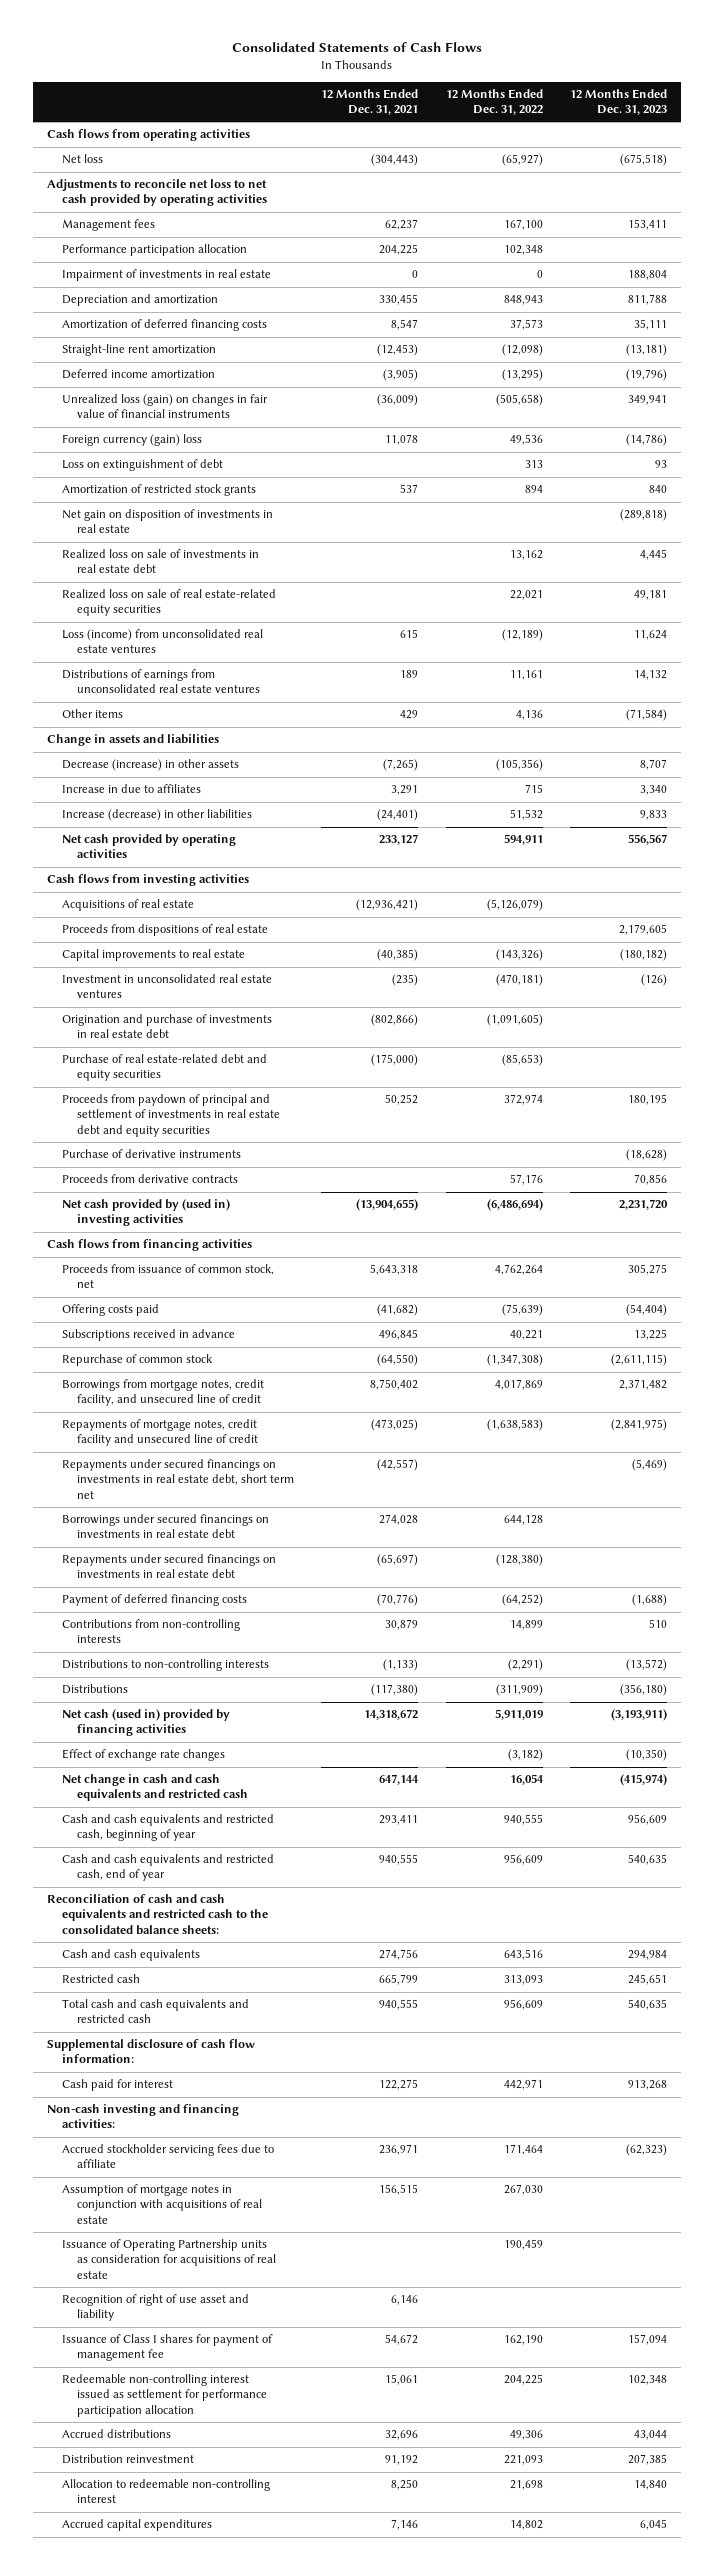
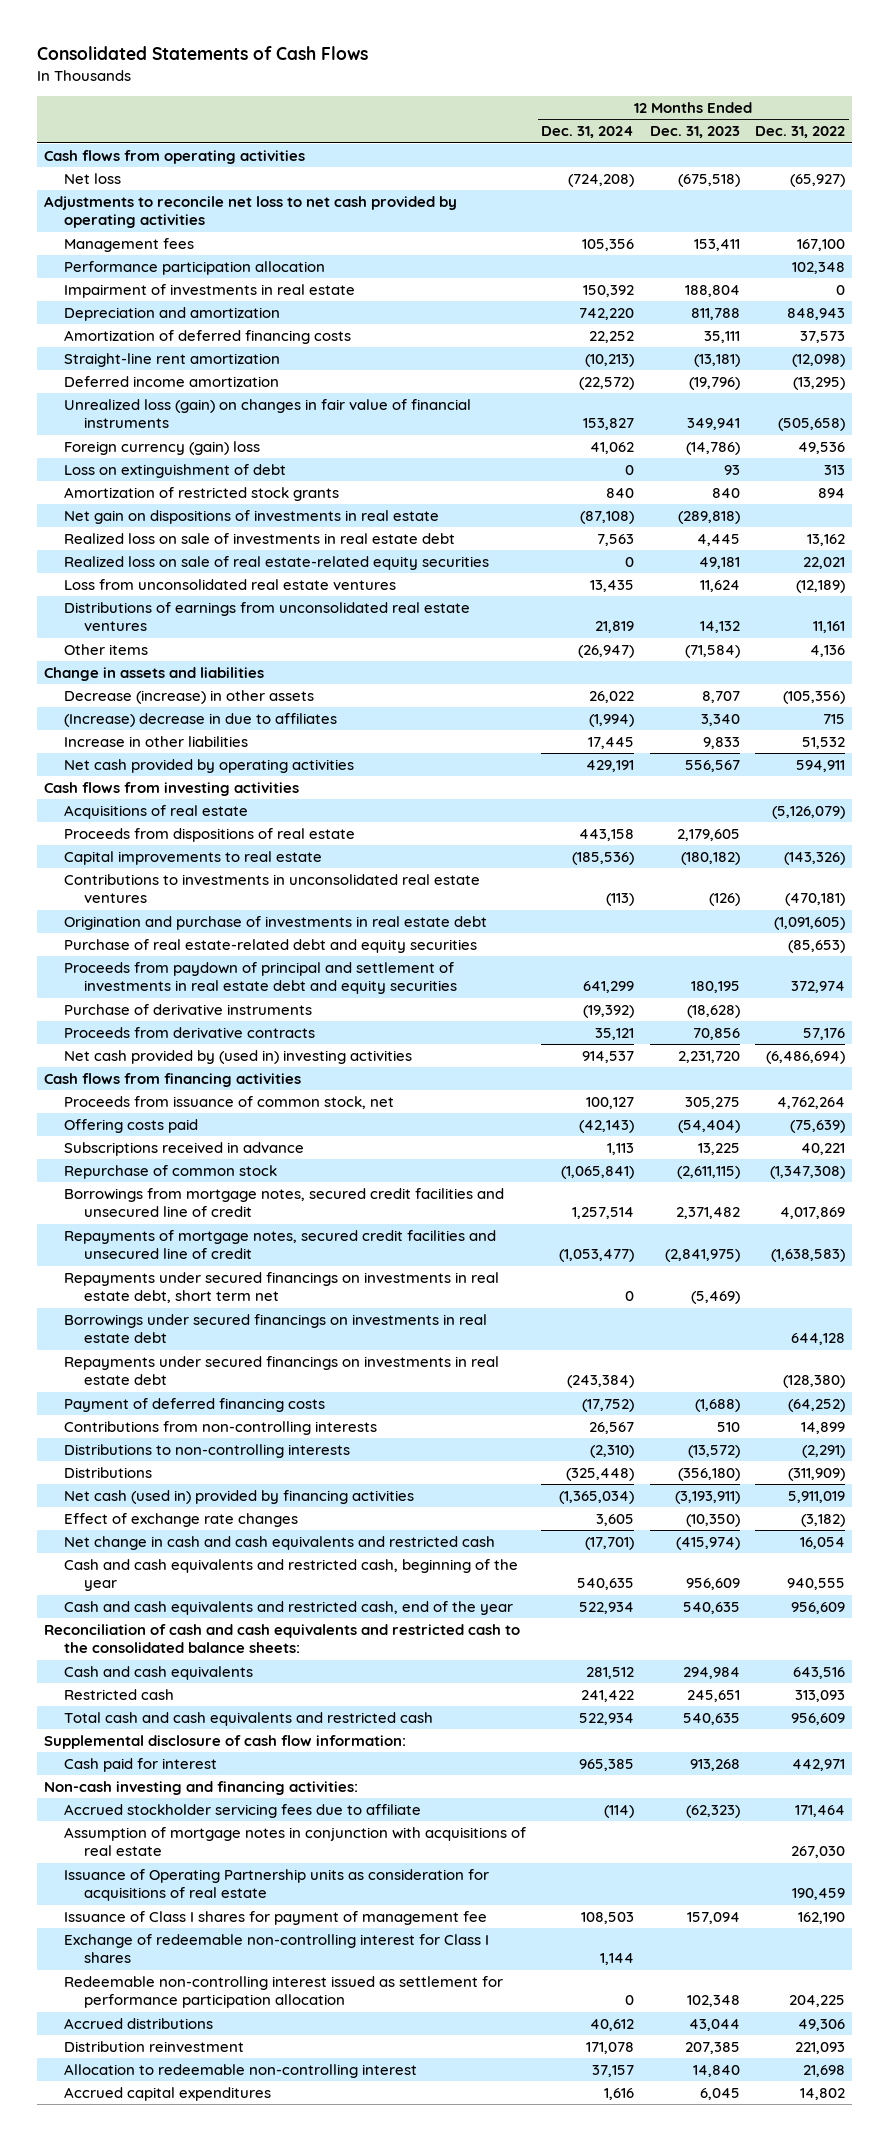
- | 12 Months Ended Dec. 31, 2021 | 12 Months Ended Dec. 31, 2022 | 12 Months Ended Dec. 31, 2023
+ | 12 Months Ended Dec. 31, 2024 | 12 Months Ended Dec. 31, 2023 | 12 Months Ended Dec. 31, 2022
- Net gain on disposition of investments in real estate | | | (289,818)
+ Net gain on dispositions of investments in real estate | (87,108) | (289,818) |
- Loss (income) from unconsolidated real estate ventures | 615 | (12,189) | 11,624
+ Loss from unconsolidated real estate ventures | 13,435 | 11,624 | (12,189)
- Increase in due to affiliates | 3,291 | 715 | 3,340
- Increase (decrease) in other liabilities | (24,401) | 51,532 | 9,833
+ (Increase) decrease in due to affiliates | (1,994) | 3,340 | 715
+ Increase in other liabilities | 17,445 | 9,833 | 51,532
- Investment in unconsolidated real estate ventures | (235) | (470,181) | (126)
+ Contributions to investments in unconsolidated real estate ventures | (113) | (126) | (470,181)
- Borrowings from mortgage notes, credit facility, and unsecured line of credit | 8,750,402 | 4,017,869 | 2,371,482
- Repayments of mortgage notes, credit facility and unsecured line of credit | (473,025) | (1,638,583) | (2,841,975)
+ Borrowings from mortgage notes, secured credit facilities and unsecured line of credit | 1,257,514 | 2,371,482 | 4,017,869
+ Repayments of mortgage notes, secured credit facilities and unsecured line of credit | (1,053,477) | (2,841,975) | (1,638,583)
- Cash and cash equivalents and restricted cash, beginning of year | 293,411 | 940,555 | 956,609
- Cash and cash equivalents and restricted cash, end of year | 940,555 | 956,609 | 540,635
+ Cash and cash equivalents and restricted cash, beginning of the year | 540,635 | 956,609 | 940,555
+ Cash and cash equivalents and restricted cash, end of the year | 522,934 | 540,635 | 956,609
- Recognition of right of use asset and liability | 6,146 | |
+ Exchange of redeemable non-controlling interest for Class I shares | 1,144 | |

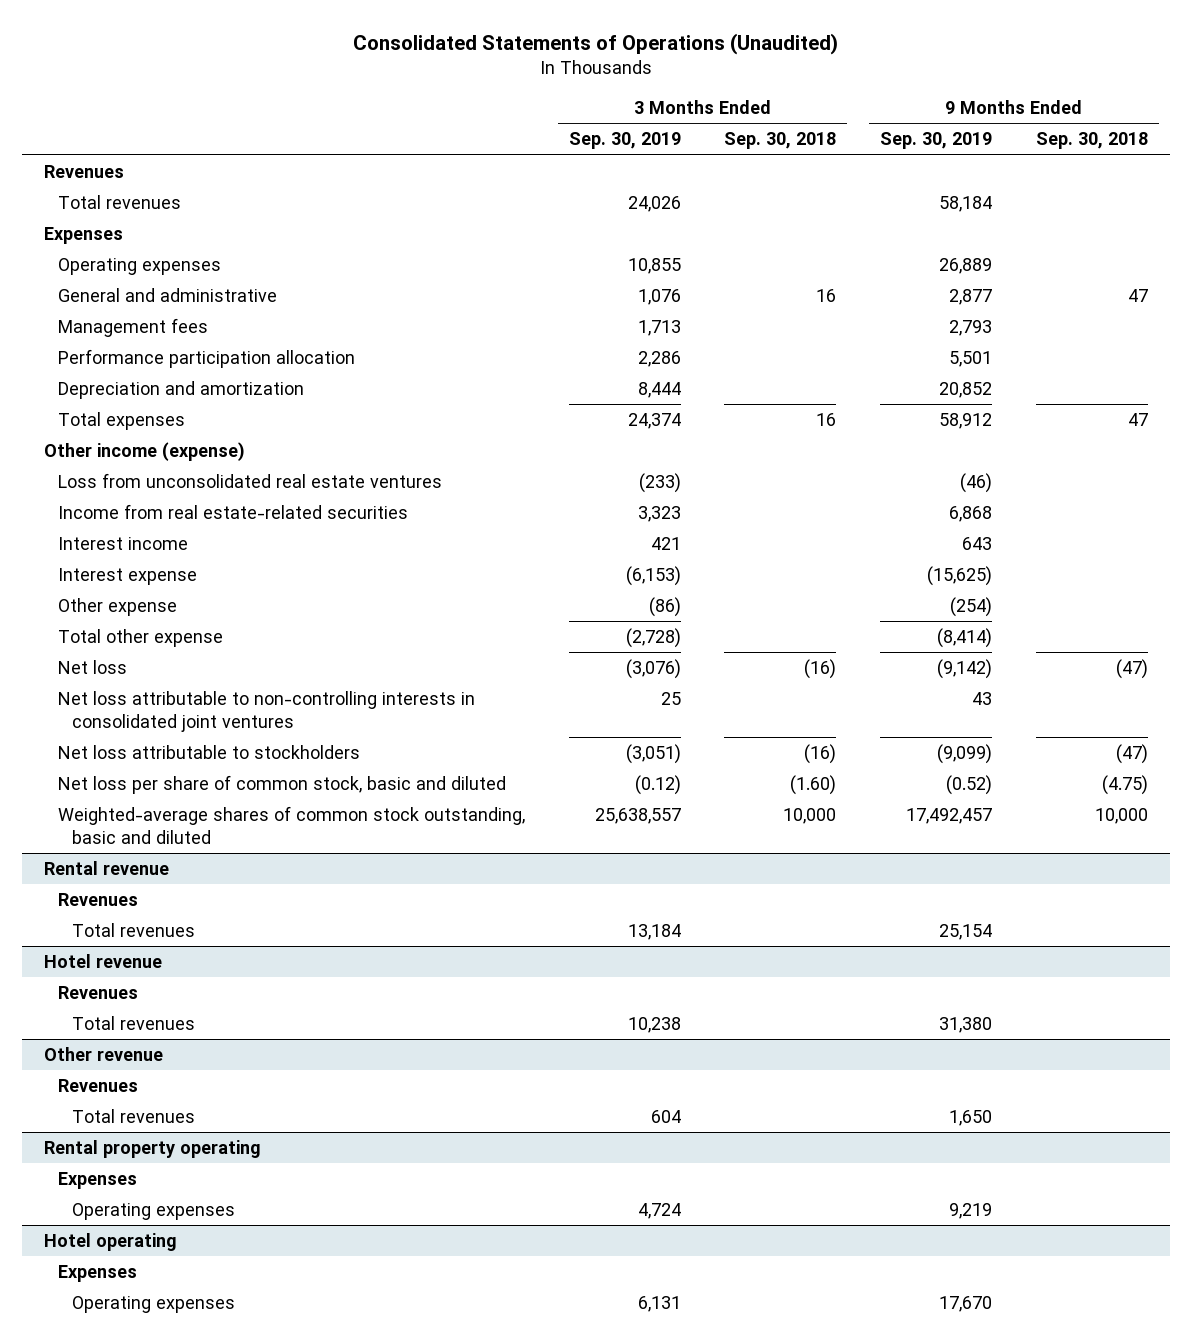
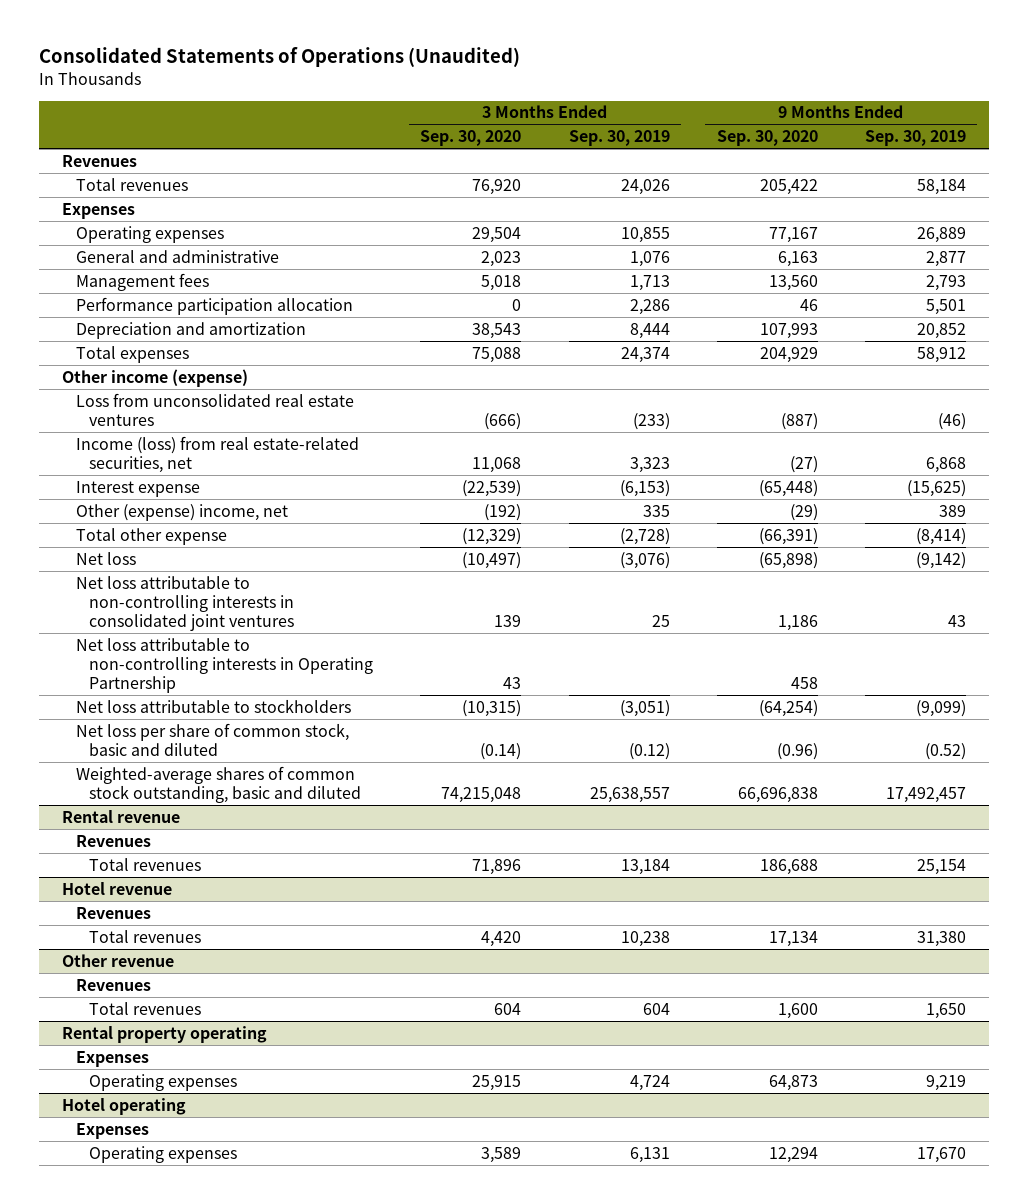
- | 3 Months Ended Sep. 30, 2019 | 3 Months Ended Sep. 30, 2018 | 9 Months Ended Sep. 30, 2019 | 9 Months Ended Sep. 30, 2018
+ | 3 Months Ended Sep. 30, 2020 | 3 Months Ended Sep. 30, 2019 | 9 Months Ended Sep. 30, 2020 | 9 Months Ended Sep. 30, 2019
- Income from real estate-related securities | 3,323 | | 6,868 |
- Interest income | 421 | | 643 |
+ Income (loss) from real estate-related securities, net | 11,068 | 3,323 | (27) | 6,868
- Other expense | (86) | | (254) |
+ Other (expense) income, net | (192) | 335 | (29) | 389
+ Net loss attributable to non-controlling interests in Operating Partnership | 43 | | 458 |

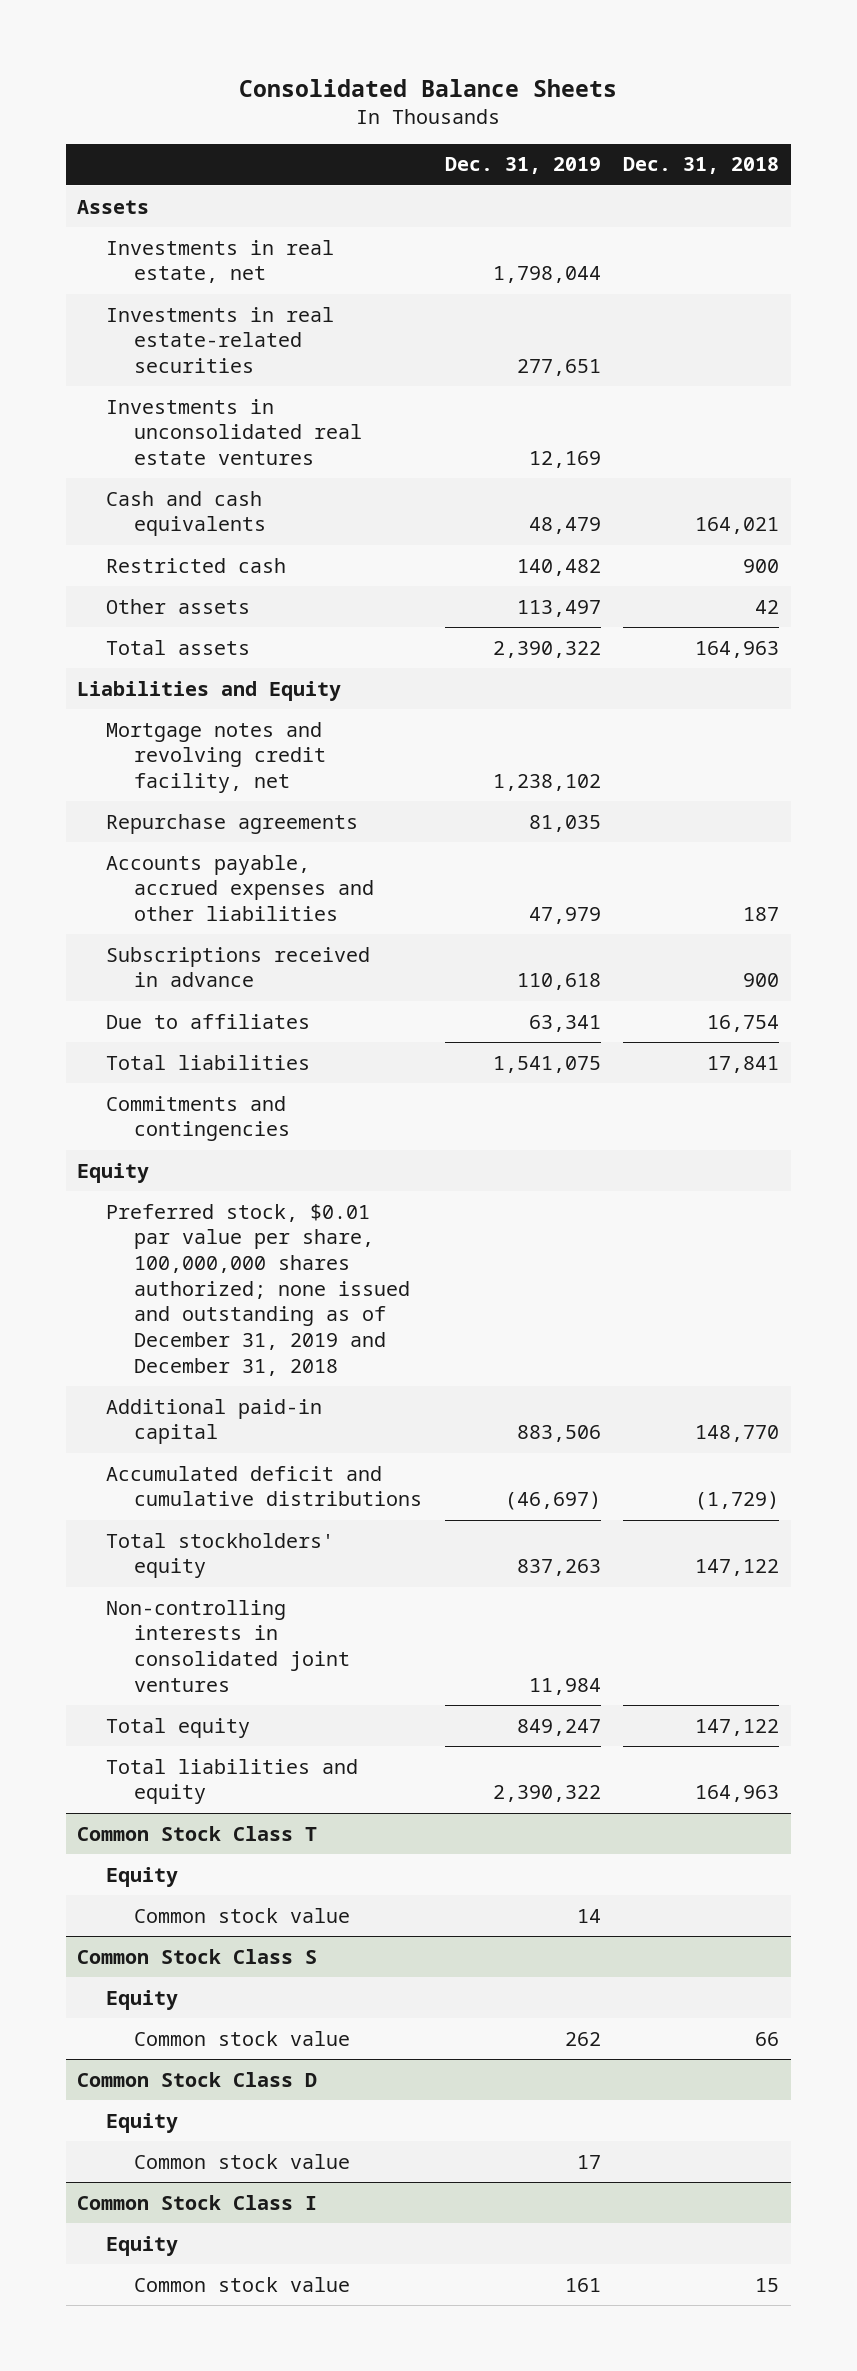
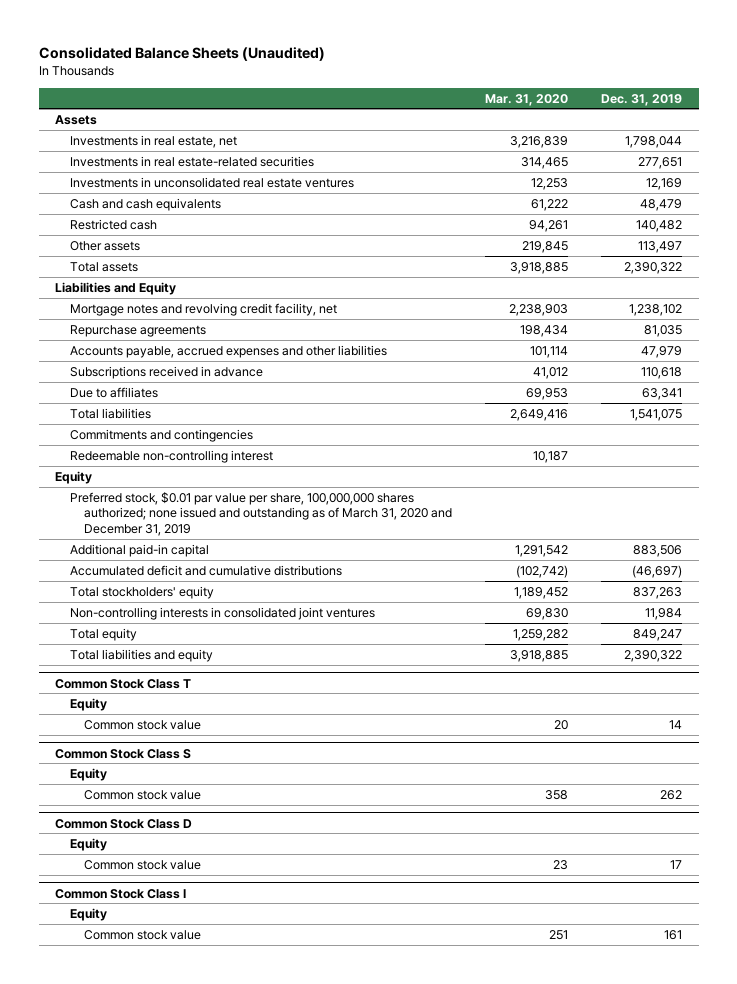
- Consolidated Balance Sheets
+ Consolidated Balance Sheets (Unaudited)
- | Dec. 31, 2019 | Dec. 31, 2018
+ | Mar. 31, 2020 | Dec. 31, 2019
+ Redeemable non-controlling interest | 10,187 |
- Preferred stock, $0.01 par value per share, 100,000,000 shares authorized; none issued and outstanding as of December 31, 2019 and December 31, 2018
+ Preferred stock, $0.01 par value per share, 100,000,000 shares authorized; none issued and outstanding as of March 31, 2020 and December 31, 2019

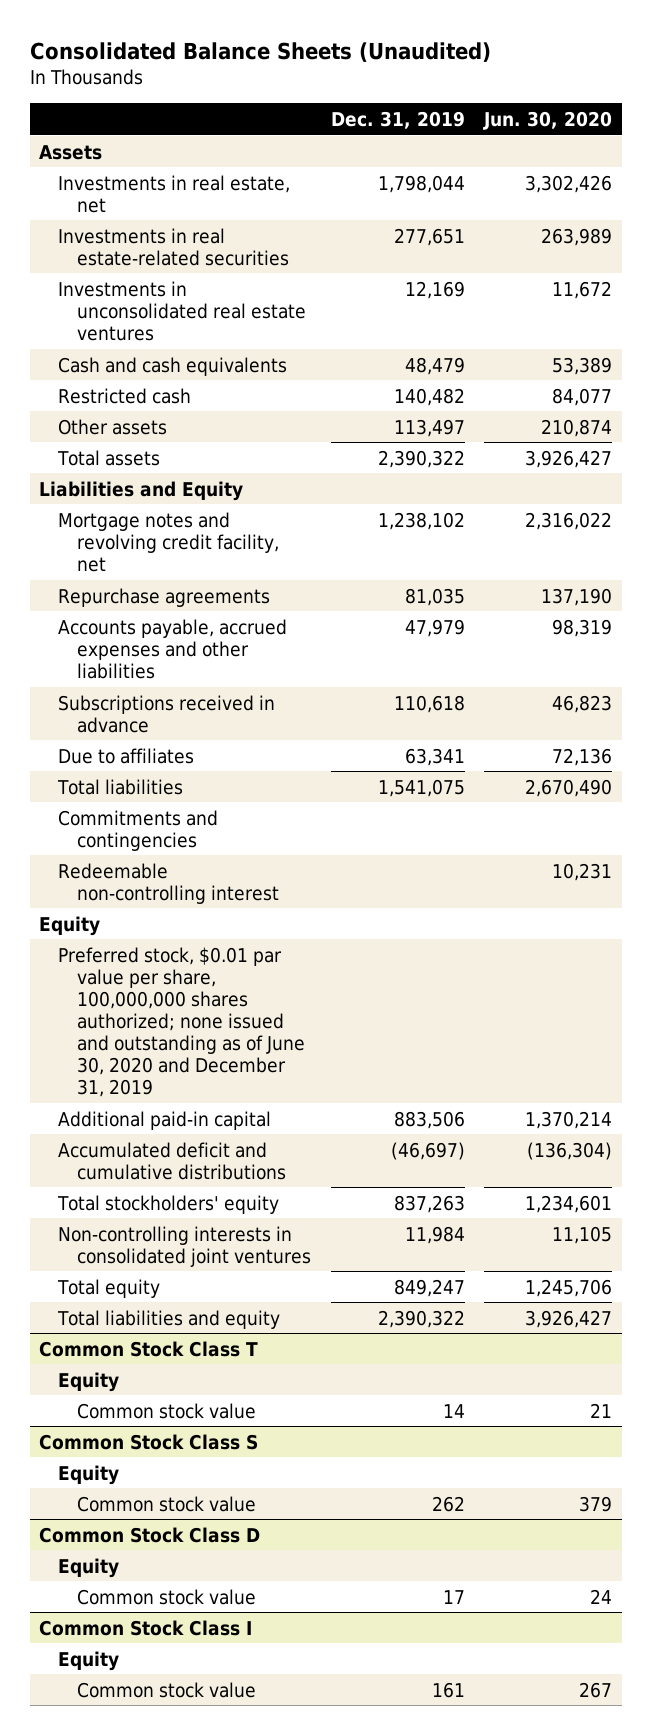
- | Mar. 31, 2020 | Dec. 31, 2019
+ | Dec. 31, 2019 | Jun. 30, 2020
- Preferred stock, $0.01 par value per share, 100,000,000 shares authorized; none issued and outstanding as of March 31, 2020 and December 31, 2019
+ Preferred stock, $0.01 par value per share, 100,000,000 shares authorized; none issued and outstanding as of June 30, 2020 and December 31, 2019

